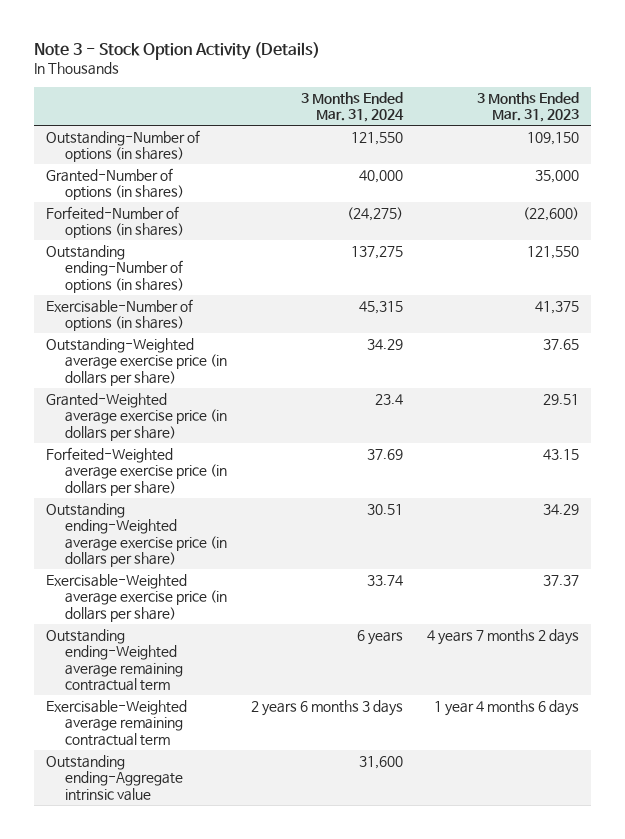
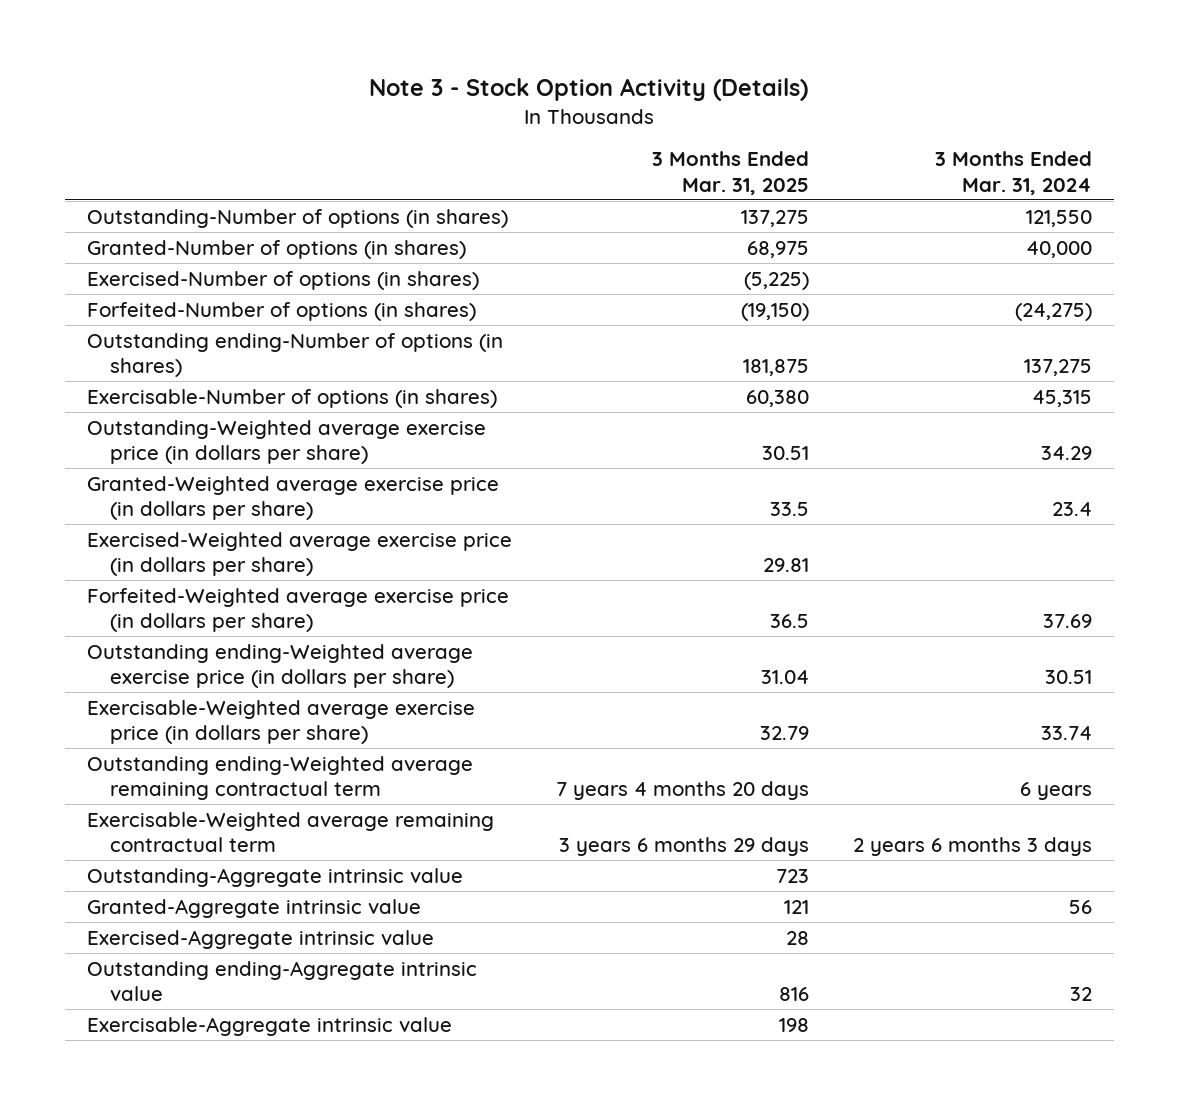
- | 3 Months Ended Mar. 31, 2024 | 3 Months Ended Mar. 31, 2023
+ | 3 Months Ended Mar. 31, 2025 | 3 Months Ended Mar. 31, 2024
+ Exercised-Number of options (in shares) | (5,225) |
+ Exercised-Weighted average exercise price (in dollars per share) | 29.81 |
- Outstanding ending-Aggregate intrinsic value | 31,600 |
+ Outstanding-Aggregate intrinsic value | 723 |
+ Granted-Aggregate intrinsic value | 121 | 56
+ Exercised-Aggregate intrinsic value | 28 |
+ Outstanding ending-Aggregate intrinsic value | 816 | 32
+ Exercisable-Aggregate intrinsic value | 198 |

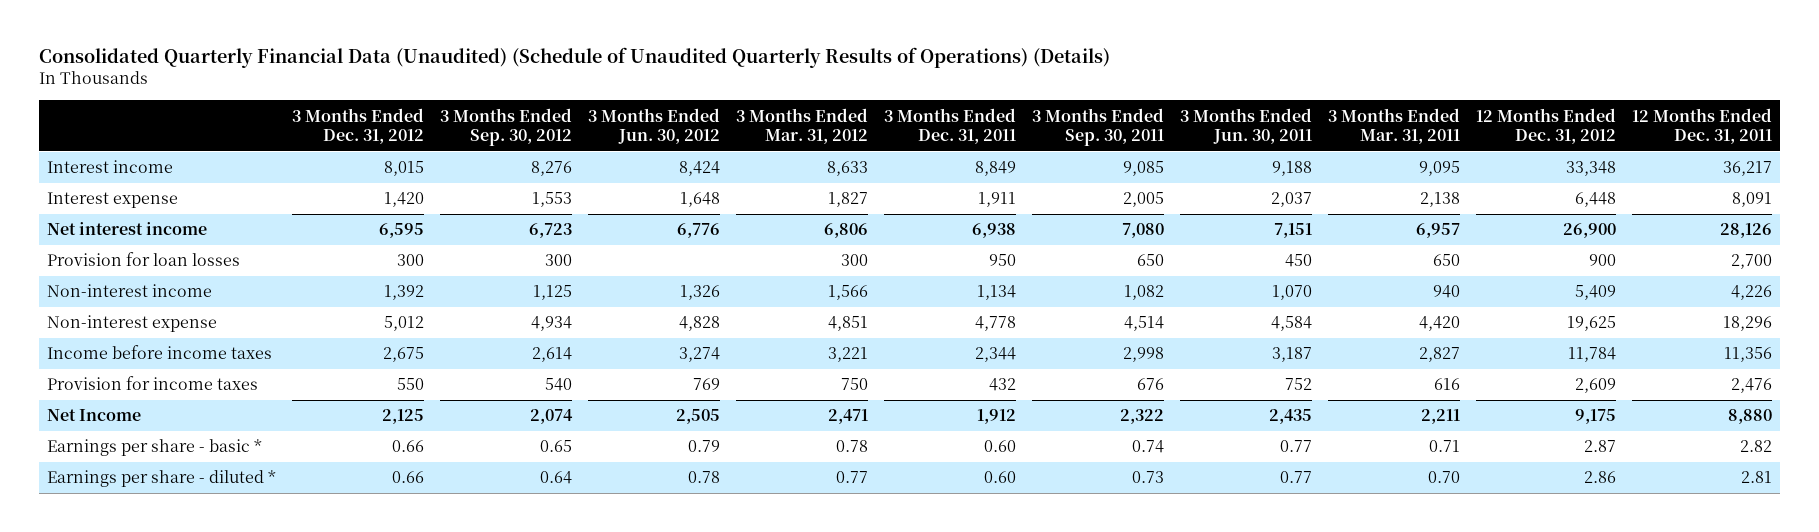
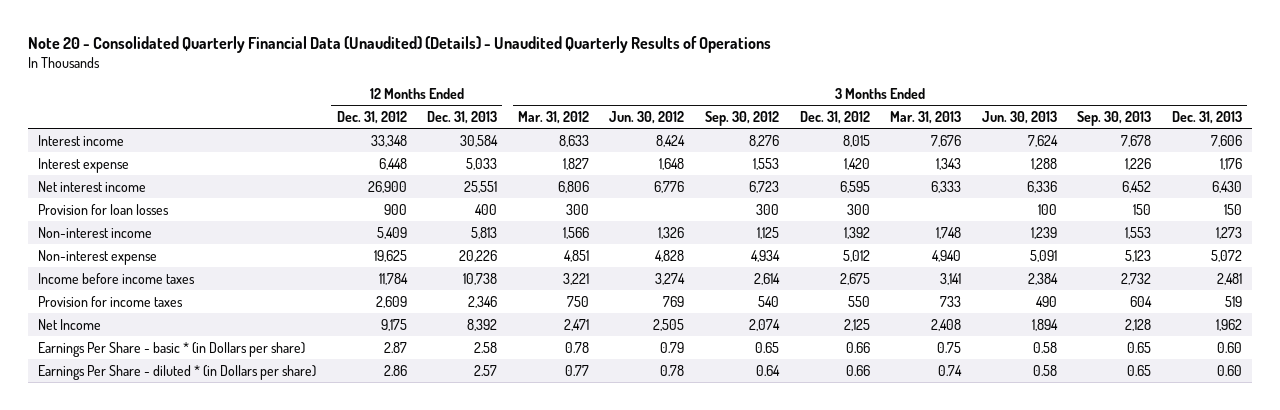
- Consolidated Quarterly Financial Data (Unaudited) (Schedule of Unaudited Quarterly Results of Operations) (Details)
+ Note 20 - Consolidated Quarterly Financial Data (Unaudited) (Details) - Unaudited Quarterly Results of Operations
- | 3 Months Ended Dec. 31, 2012 | 3 Months Ended Sep. 30, 2012 | 3 Months Ended Jun. 30, 2012 | 3 Months Ended Mar. 31, 2012 | 3 Months Ended Dec. 31, 2011 | 3 Months Ended Sep. 30, 2011 | 3 Months Ended Jun. 30, 2011 | 3 Months Ended Mar. 31, 2011 | 12 Months Ended Dec. 31, 2012 | 12 Months Ended Dec. 31, 2011
+ | 12 Months Ended Dec. 31, 2012 | 12 Months Ended Dec. 31, 2013 | 3 Months Ended Mar. 31, 2012 | 3 Months Ended Jun. 30, 2012 | 3 Months Ended Sep. 30, 2012 | 3 Months Ended Dec. 31, 2012 | 3 Months Ended Mar. 31, 2013 | 3 Months Ended Jun. 30, 2013 | 3 Months Ended Sep. 30, 2013 | 3 Months Ended Dec. 31, 2013
- Earnings per share - basic * | 0.66 | 0.65 | 0.79 | 0.78 | 0.60 | 0.74 | 0.77 | 0.71 | 2.87 | 2.82
- Earnings per share - diluted * | 0.66 | 0.64 | 0.78 | 0.77 | 0.60 | 0.73 | 0.77 | 0.70 | 2.86 | 2.81
+ Earnings Per Share - basic * (in Dollars per share) | 2.87 | 2.58 | 0.78 | 0.79 | 0.65 | 0.66 | 0.75 | 0.58 | 0.65 | 0.60
+ Earnings Per Share - diluted * (in Dollars per share) | 2.86 | 2.57 | 0.77 | 0.78 | 0.64 | 0.66 | 0.74 | 0.58 | 0.65 | 0.60

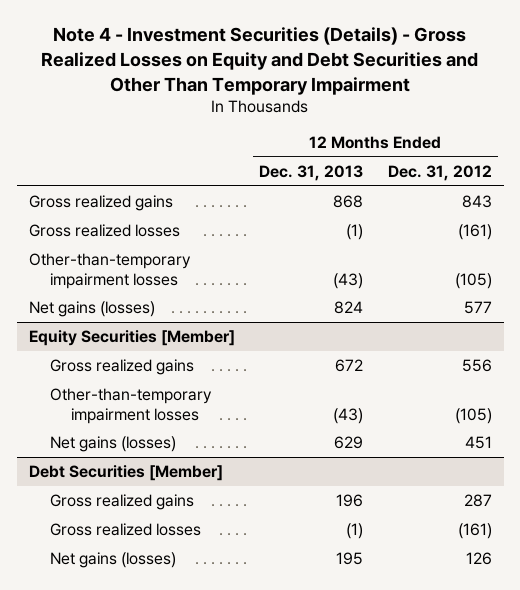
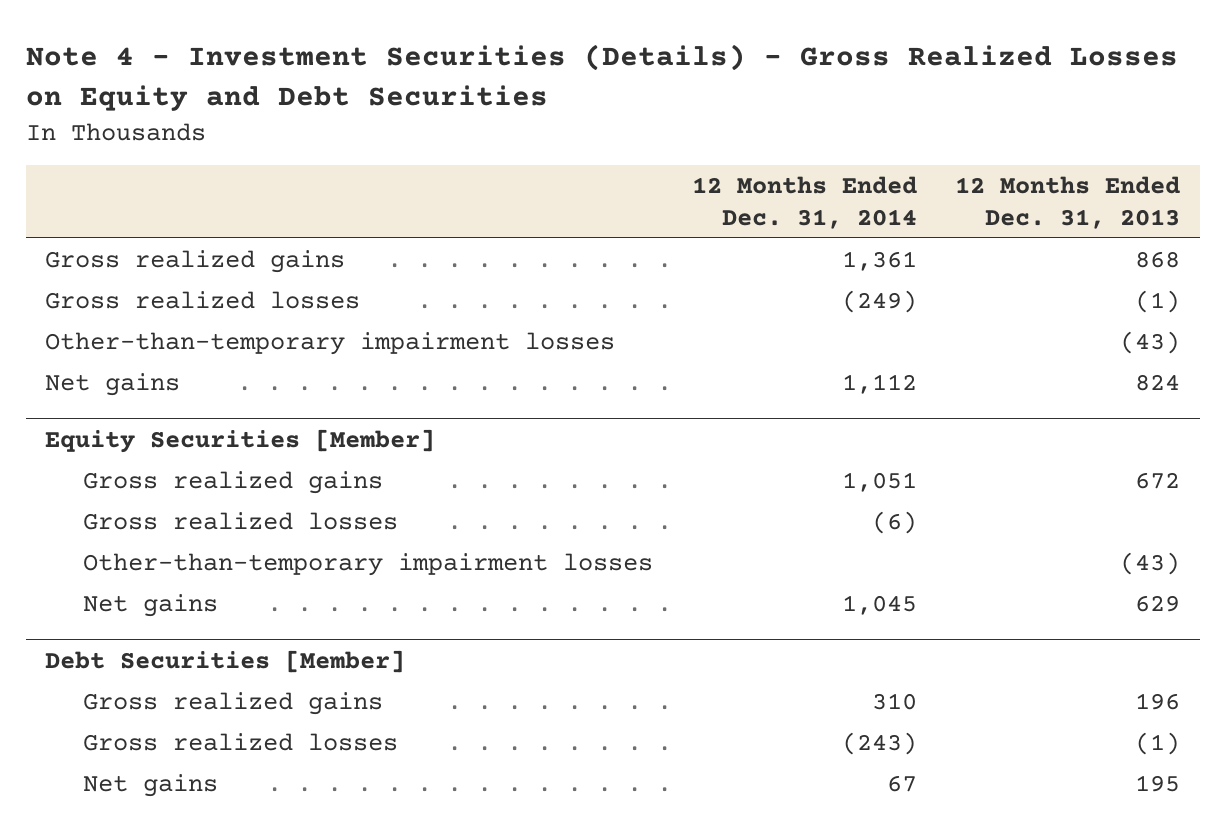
- Note 4 - Investment Securities (Details) - Gross Realized Losses on Equity and Debt Securities and Other Than Temporary Impairment
+ Note 4 - Investment Securities (Details) - Gross Realized Losses on Equity and Debt Securities
- | 12 Months Ended Dec. 31, 2013 | 12 Months Ended Dec. 31, 2012
+ | 12 Months Ended Dec. 31, 2014 | 12 Months Ended Dec. 31, 2013
- Net gains (losses) | 824 | 577
+ Net gains | 1,112 | 824
@ Equity Securities [Member]
+ Gross realized losses | (6) |
- Net gains (losses) | 629 | 451
+ Net gains | 1,045 | 629
@ Debt Securities [Member]
- Net gains (losses) | 195 | 126
+ Net gains | 67 | 195

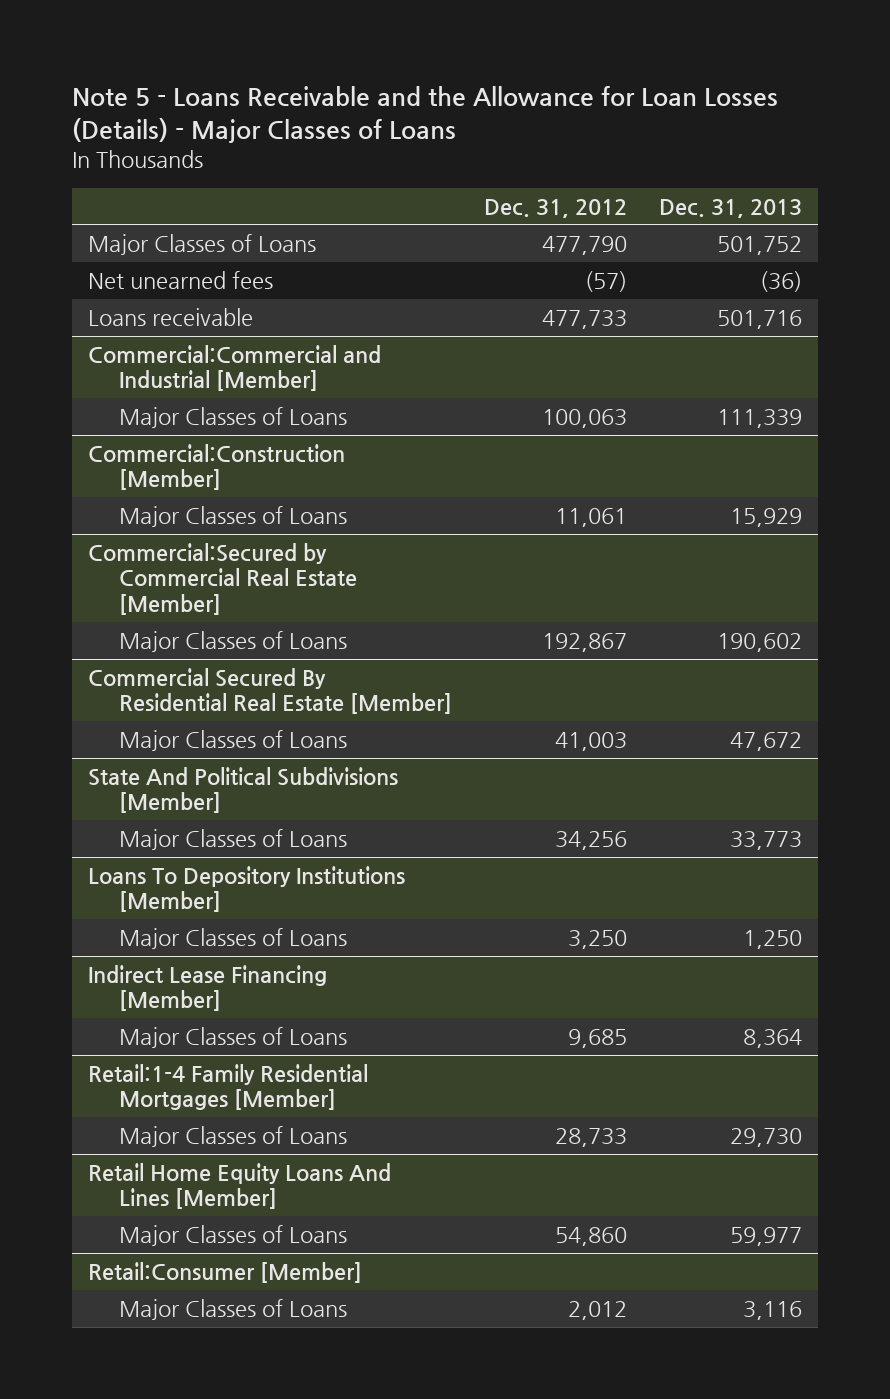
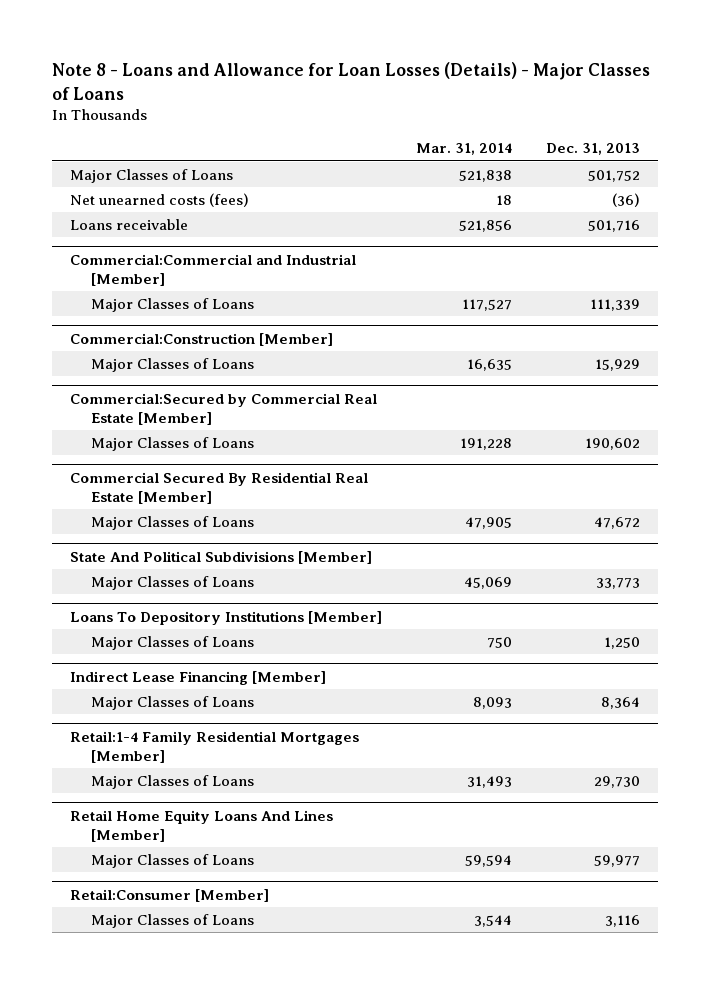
- Note 5 - Loans Receivable and the Allowance for Loan Losses (Details) - Major Classes of Loans
+ Note 8 - Loans and Allowance for Loan Losses (Details) - Major Classes of Loans
- | Dec. 31, 2012 | Dec. 31, 2013
+ | Mar. 31, 2014 | Dec. 31, 2013
- Net unearned fees | (57) | (36)
+ Net unearned costs (fees) | 18 | (36)

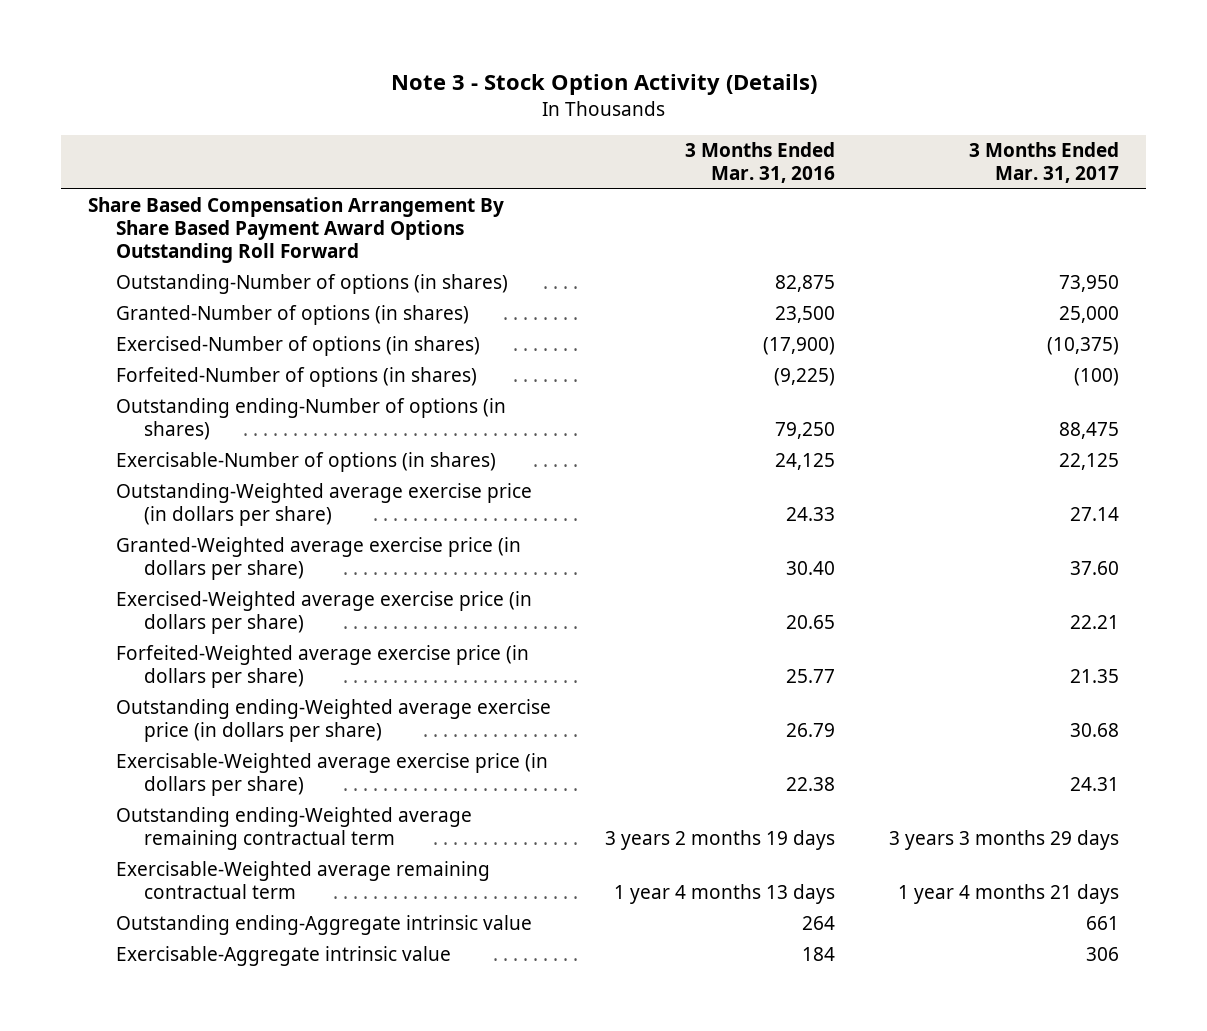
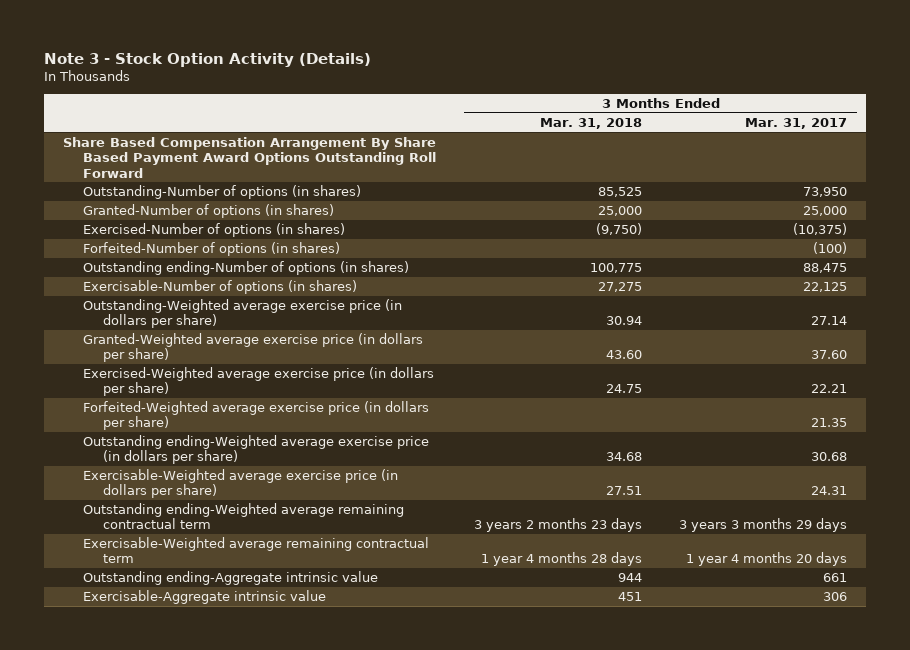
- | 3 Months Ended Mar. 31, 2016 | 3 Months Ended Mar. 31, 2017
+ | 3 Months Ended Mar. 31, 2018 | 3 Months Ended Mar. 31, 2017
- Exercisable-Weighted average remaining contractual term | 1 year 4 months 13 days | 1 year 4 months 21 days
+ Exercisable-Weighted average remaining contractual term | 1 year 4 months 28 days | 1 year 4 months 20 days

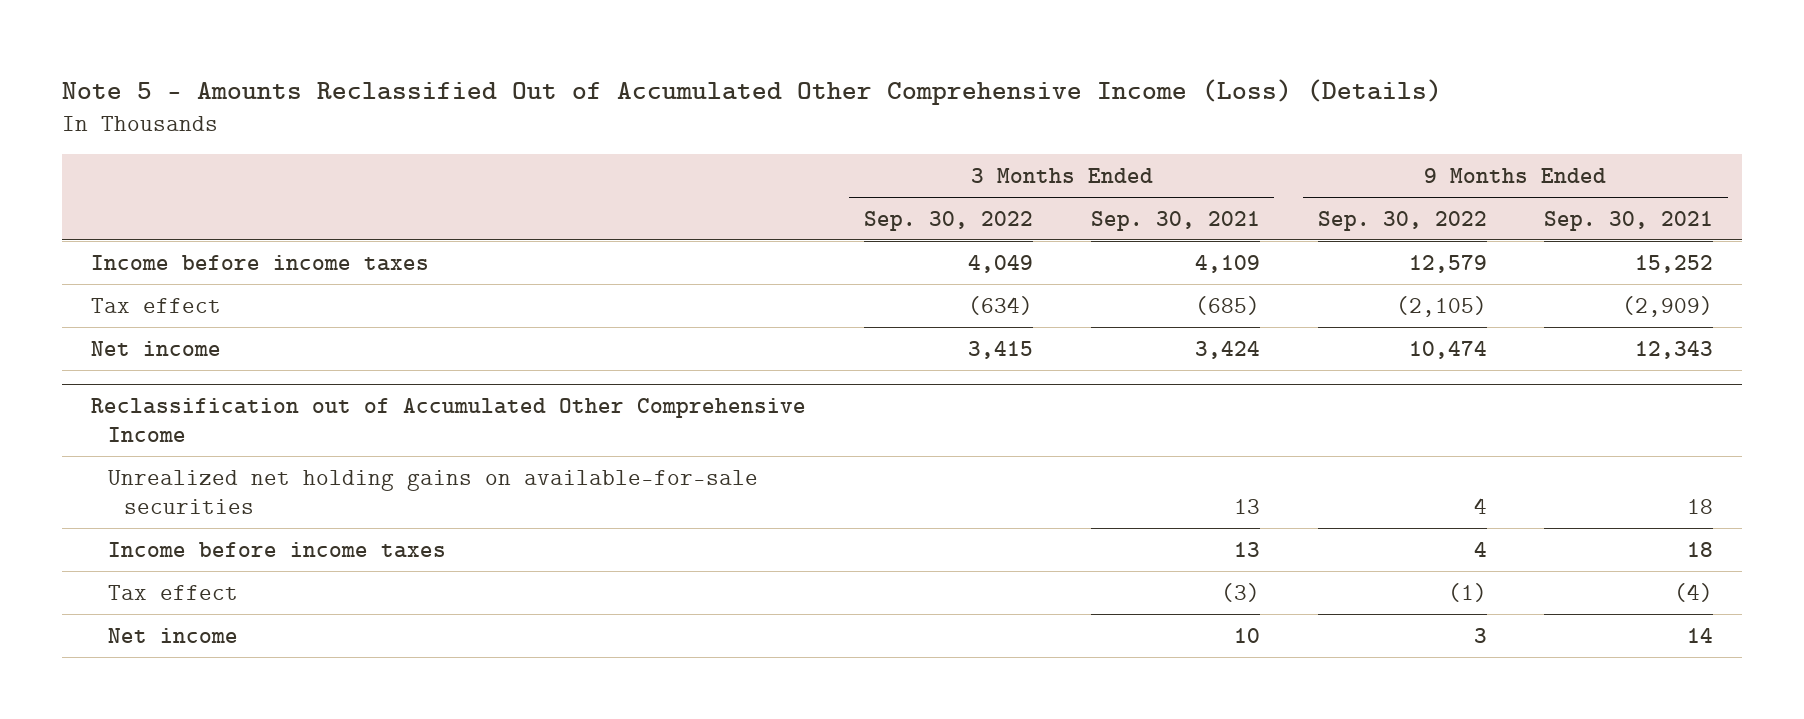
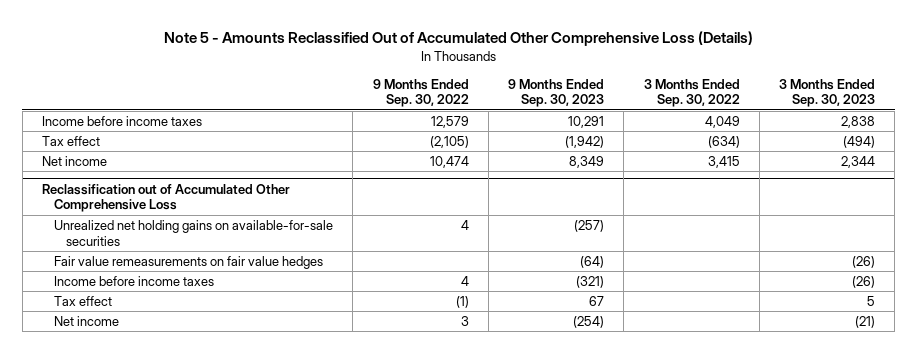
- Note 5 - Amounts Reclassified Out of Accumulated Other Comprehensive Income (Loss) (Details)
+ Note 5 - Amounts Reclassified Out of Accumulated Other Comprehensive Loss (Details)
- | 3 Months Ended Sep. 30, 2022 | 3 Months Ended Sep. 30, 2021 | 9 Months Ended Sep. 30, 2022 | 9 Months Ended Sep. 30, 2021
+ | 9 Months Ended Sep. 30, 2022 | 9 Months Ended Sep. 30, 2023 | 3 Months Ended Sep. 30, 2022 | 3 Months Ended Sep. 30, 2023
- Reclassification out of Accumulated Other Comprehensive Income
+ Reclassification out of Accumulated Other Comprehensive Loss
+ Fair value remeasurements on fair value hedges | | (64) | | (26)

